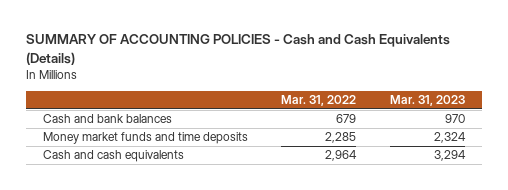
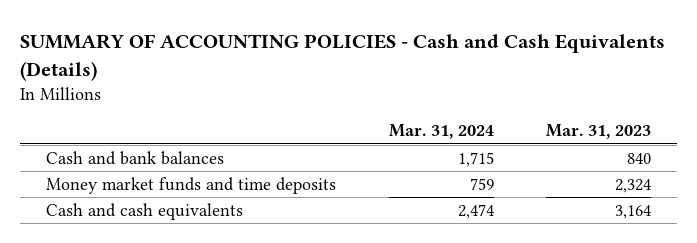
- | Mar. 31, 2022 | Mar. 31, 2023
+ | Mar. 31, 2024 | Mar. 31, 2023
- Cash and bank balances | 679 | 970
+ Cash and bank balances | 1,715 | 840
- Cash and cash equivalents | 2,964 | 3,294
+ Cash and cash equivalents | 2,474 | 3,164

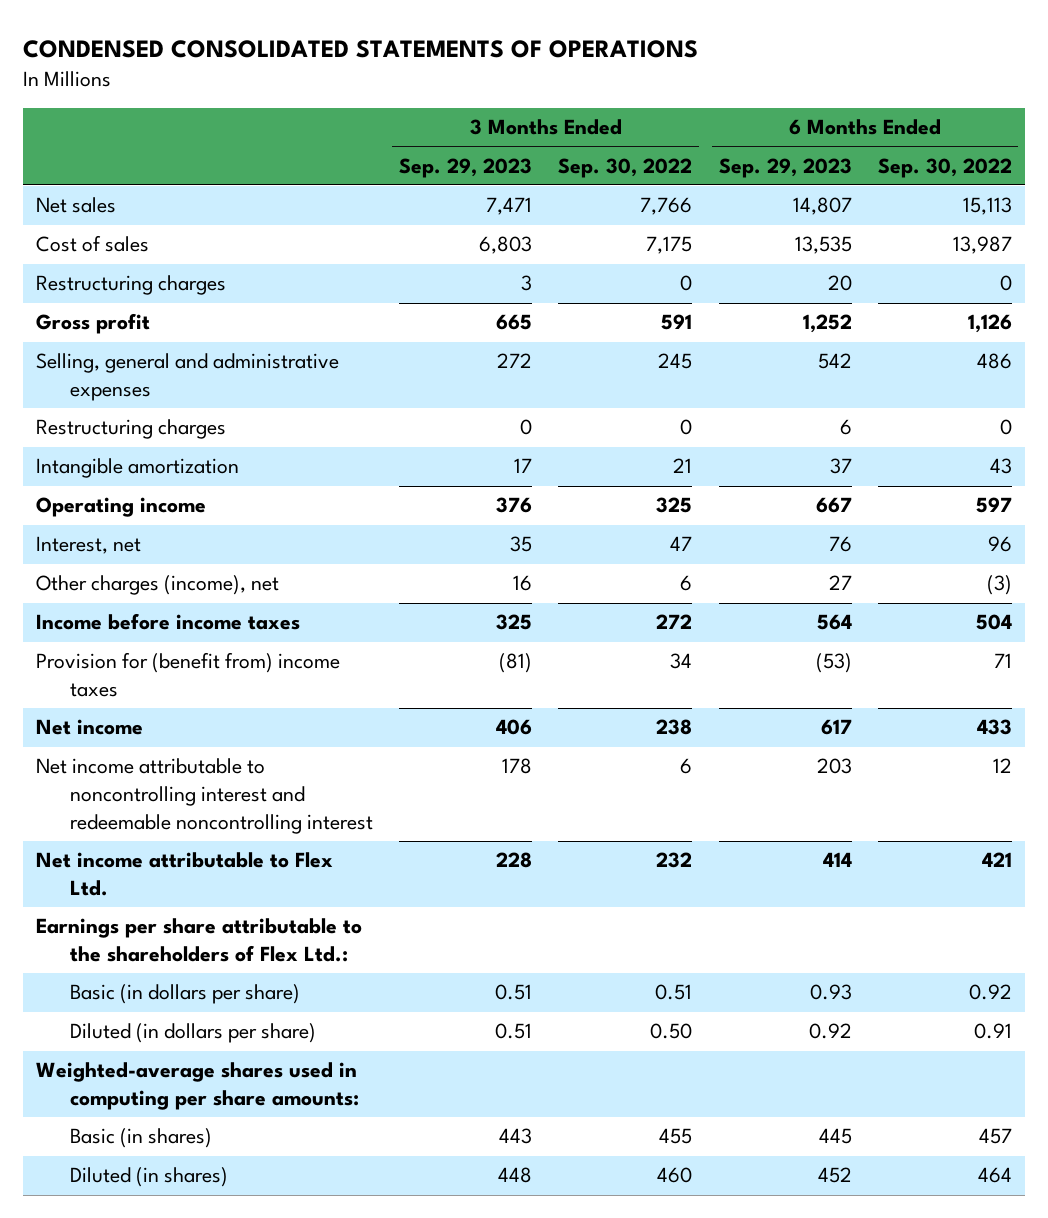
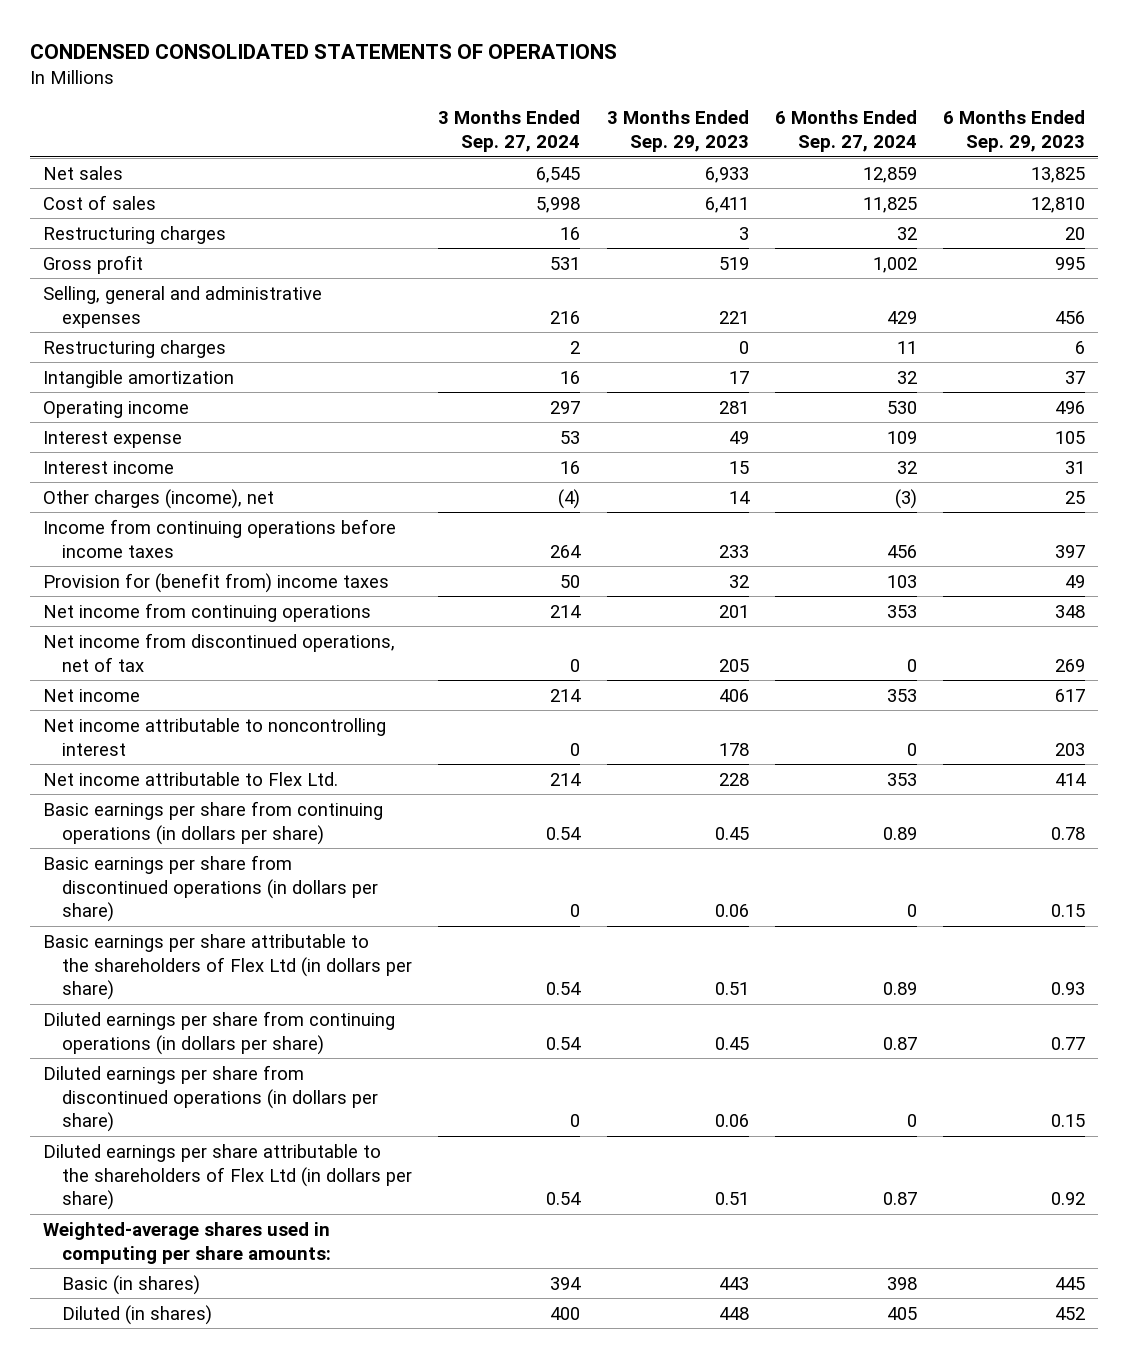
- | 3 Months Ended Sep. 29, 2023 | 3 Months Ended Sep. 30, 2022 | 6 Months Ended Sep. 29, 2023 | 6 Months Ended Sep. 30, 2022
+ | 3 Months Ended Sep. 27, 2024 | 3 Months Ended Sep. 29, 2023 | 6 Months Ended Sep. 27, 2024 | 6 Months Ended Sep. 29, 2023
- Net sales | 7,471 | 7,766 | 14,807 | 15,113
- Cost of sales | 6,803 | 7,175 | 13,535 | 13,987
+ Net sales | 6,545 | 6,933 | 12,859 | 13,825
+ Cost of sales | 5,998 | 6,411 | 11,825 | 12,810
- Gross profit | 665 | 591 | 1,252 | 1,126
- Selling, general and administrative expenses | 272 | 245 | 542 | 486
+ Gross profit | 531 | 519 | 1,002 | 995
+ Selling, general and administrative expenses | 216 | 221 | 429 | 456
- Operating income | 376 | 325 | 667 | 597
- Interest, net | 35 | 47 | 76 | 96
- Other charges (income), net | 16 | 6 | 27 | (3)
- Income before income taxes | 325 | 272 | 564 | 504
- Provision for (benefit from) income taxes | (81) | 34 | (53) | 71
+ Operating income | 297 | 281 | 530 | 496
+ Interest expense | 53 | 49 | 109 | 105
+ Interest income | 16 | 15 | 32 | 31
+ Other charges (income), net | (4) | 14 | (3) | 25
+ Income from continuing operations before income taxes | 264 | 233 | 456 | 397
+ Provision for (benefit from) income taxes | 50 | 32 | 103 | 49
+ Net income from continuing operations | 214 | 201 | 353 | 348
+ Net income from discontinued operations, net of tax | 0 | 205 | 0 | 269
- Net income attributable to noncontrolling interest and redeemable noncontrolling interest | 178 | 6 | 203 | 12
+ Net income attributable to noncontrolling interest | 0 | 178 | 0 | 203
- Earnings per share attributable to the shareholders of Flex Ltd.:
- Basic (in dollars per share) | 0.51 | 0.51 | 0.93 | 0.92
- Diluted (in dollars per share) | 0.51 | 0.50 | 0.92 | 0.91
+ Basic earnings per share from continuing operations (in dollars per share) | 0.54 | 0.45 | 0.89 | 0.78
+ Basic earnings per share from discontinued operations (in dollars per share) | 0 | 0.06 | 0 | 0.15
+ Basic earnings per share attributable to the shareholders of Flex Ltd (in dollars per share) | 0.54 | 0.51 | 0.89 | 0.93
+ Diluted earnings per share from continuing operations (in dollars per share) | 0.54 | 0.45 | 0.87 | 0.77
+ Diluted earnings per share from discontinued operations (in dollars per share) | 0 | 0.06 | 0 | 0.15
+ Diluted earnings per share attributable to the shareholders of Flex Ltd (in dollars per share) | 0.54 | 0.51 | 0.87 | 0.92

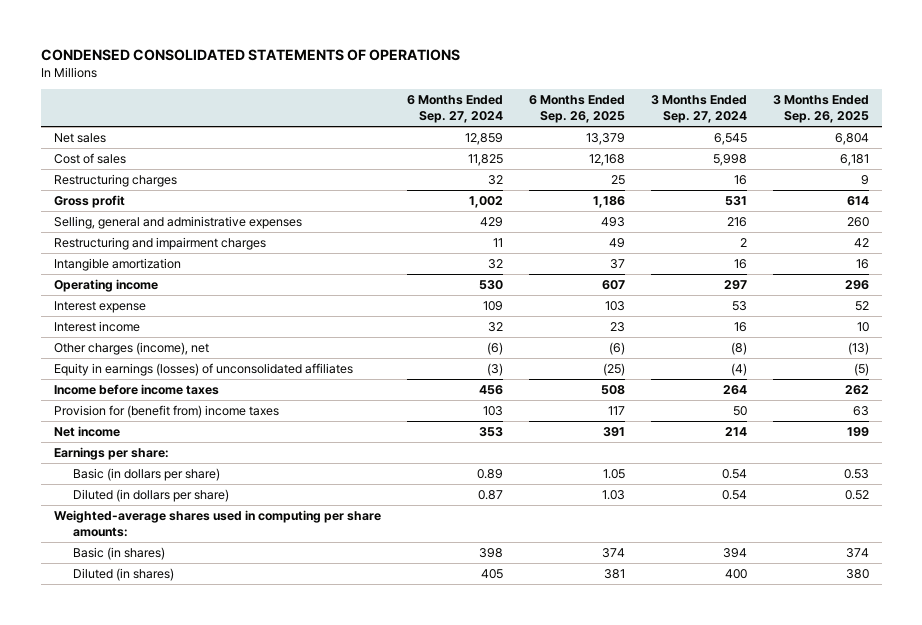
- | 3 Months Ended Sep. 27, 2024 | 3 Months Ended Sep. 29, 2023 | 6 Months Ended Sep. 27, 2024 | 6 Months Ended Sep. 29, 2023
+ | 6 Months Ended Sep. 27, 2024 | 6 Months Ended Sep. 26, 2025 | 3 Months Ended Sep. 27, 2024 | 3 Months Ended Sep. 26, 2025
- Restructuring charges | 2 | 0 | 11 | 6
+ Restructuring and impairment charges | 11 | 49 | 2 | 42
- Other charges (income), net | (4) | 14 | (3) | 25
- Income from continuing operations before income taxes | 264 | 233 | 456 | 397
+ Other charges (income), net | (6) | (6) | (8) | (13)
+ Equity in earnings (losses) of unconsolidated affiliates | (3) | (25) | (4) | (5)
+ Income before income taxes | 456 | 508 | 264 | 262
- Net income from continuing operations | 214 | 201 | 353 | 348
- Net income from discontinued operations, net of tax | 0 | 205 | 0 | 269
- Net income attributable to noncontrolling interest | 0 | 178 | 0 | 203
- Net income attributable to Flex Ltd. | 214 | 228 | 353 | 414
- Basic earnings per share from continuing operations (in dollars per share) | 0.54 | 0.45 | 0.89 | 0.78
- Basic earnings per share from discontinued operations (in dollars per share) | 0 | 0.06 | 0 | 0.15
- Basic earnings per share attributable to the shareholders of Flex Ltd (in dollars per share) | 0.54 | 0.51 | 0.89 | 0.93
- Diluted earnings per share from continuing operations (in dollars per share) | 0.54 | 0.45 | 0.87 | 0.77
- Diluted earnings per share from discontinued operations (in dollars per share) | 0 | 0.06 | 0 | 0.15
- Diluted earnings per share attributable to the shareholders of Flex Ltd (in dollars per share) | 0.54 | 0.51 | 0.87 | 0.92
+ Earnings per share:
+ Basic (in dollars per share) | 0.89 | 1.05 | 0.54 | 0.53
+ Diluted (in dollars per share) | 0.87 | 1.03 | 0.54 | 0.52

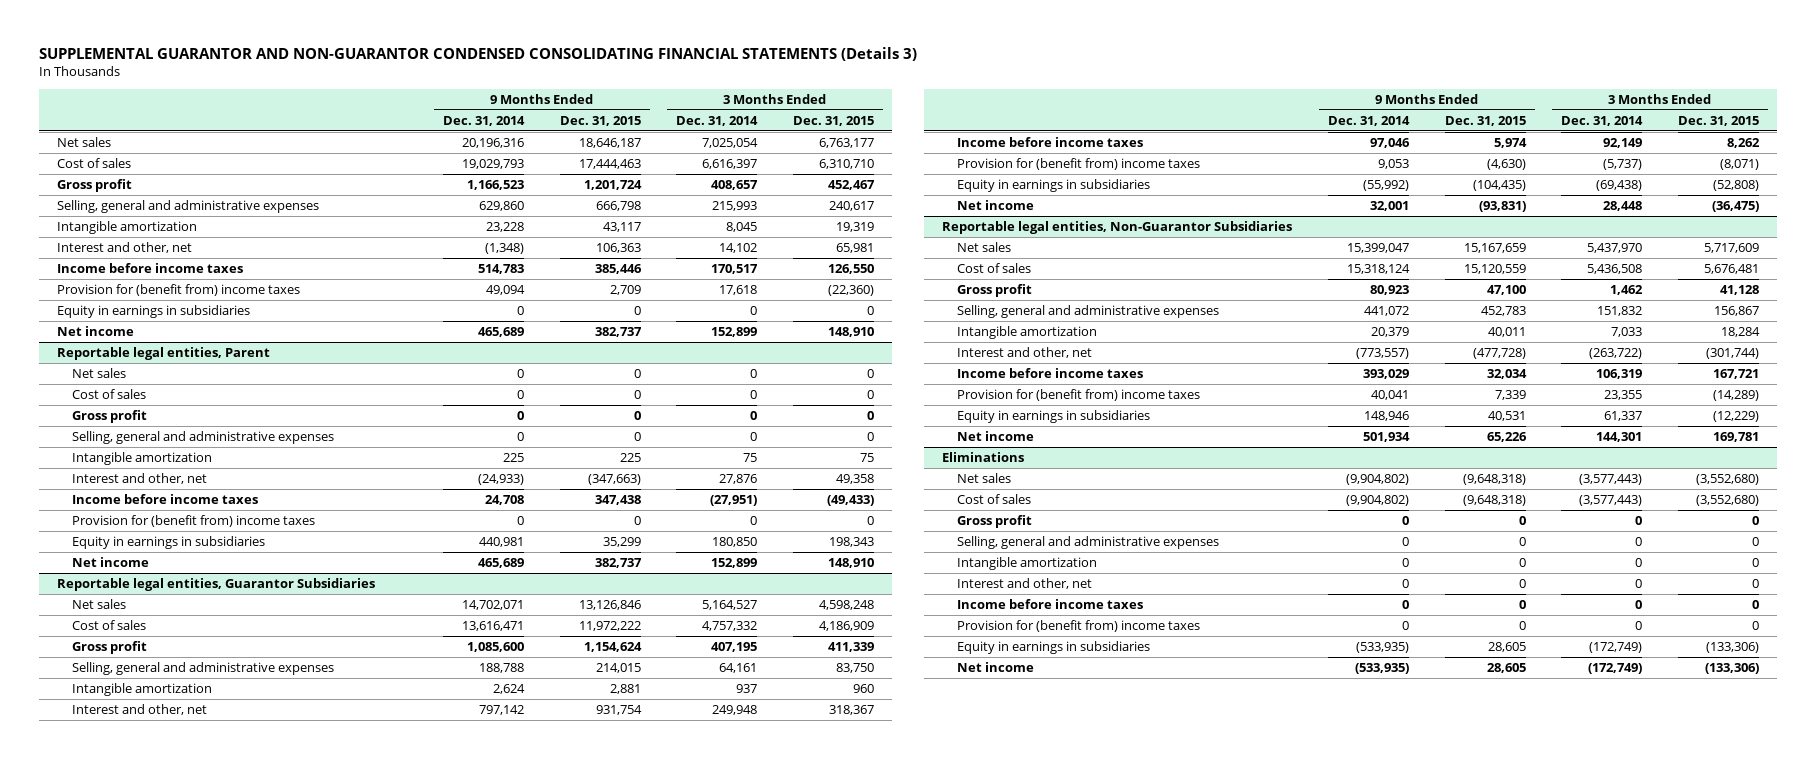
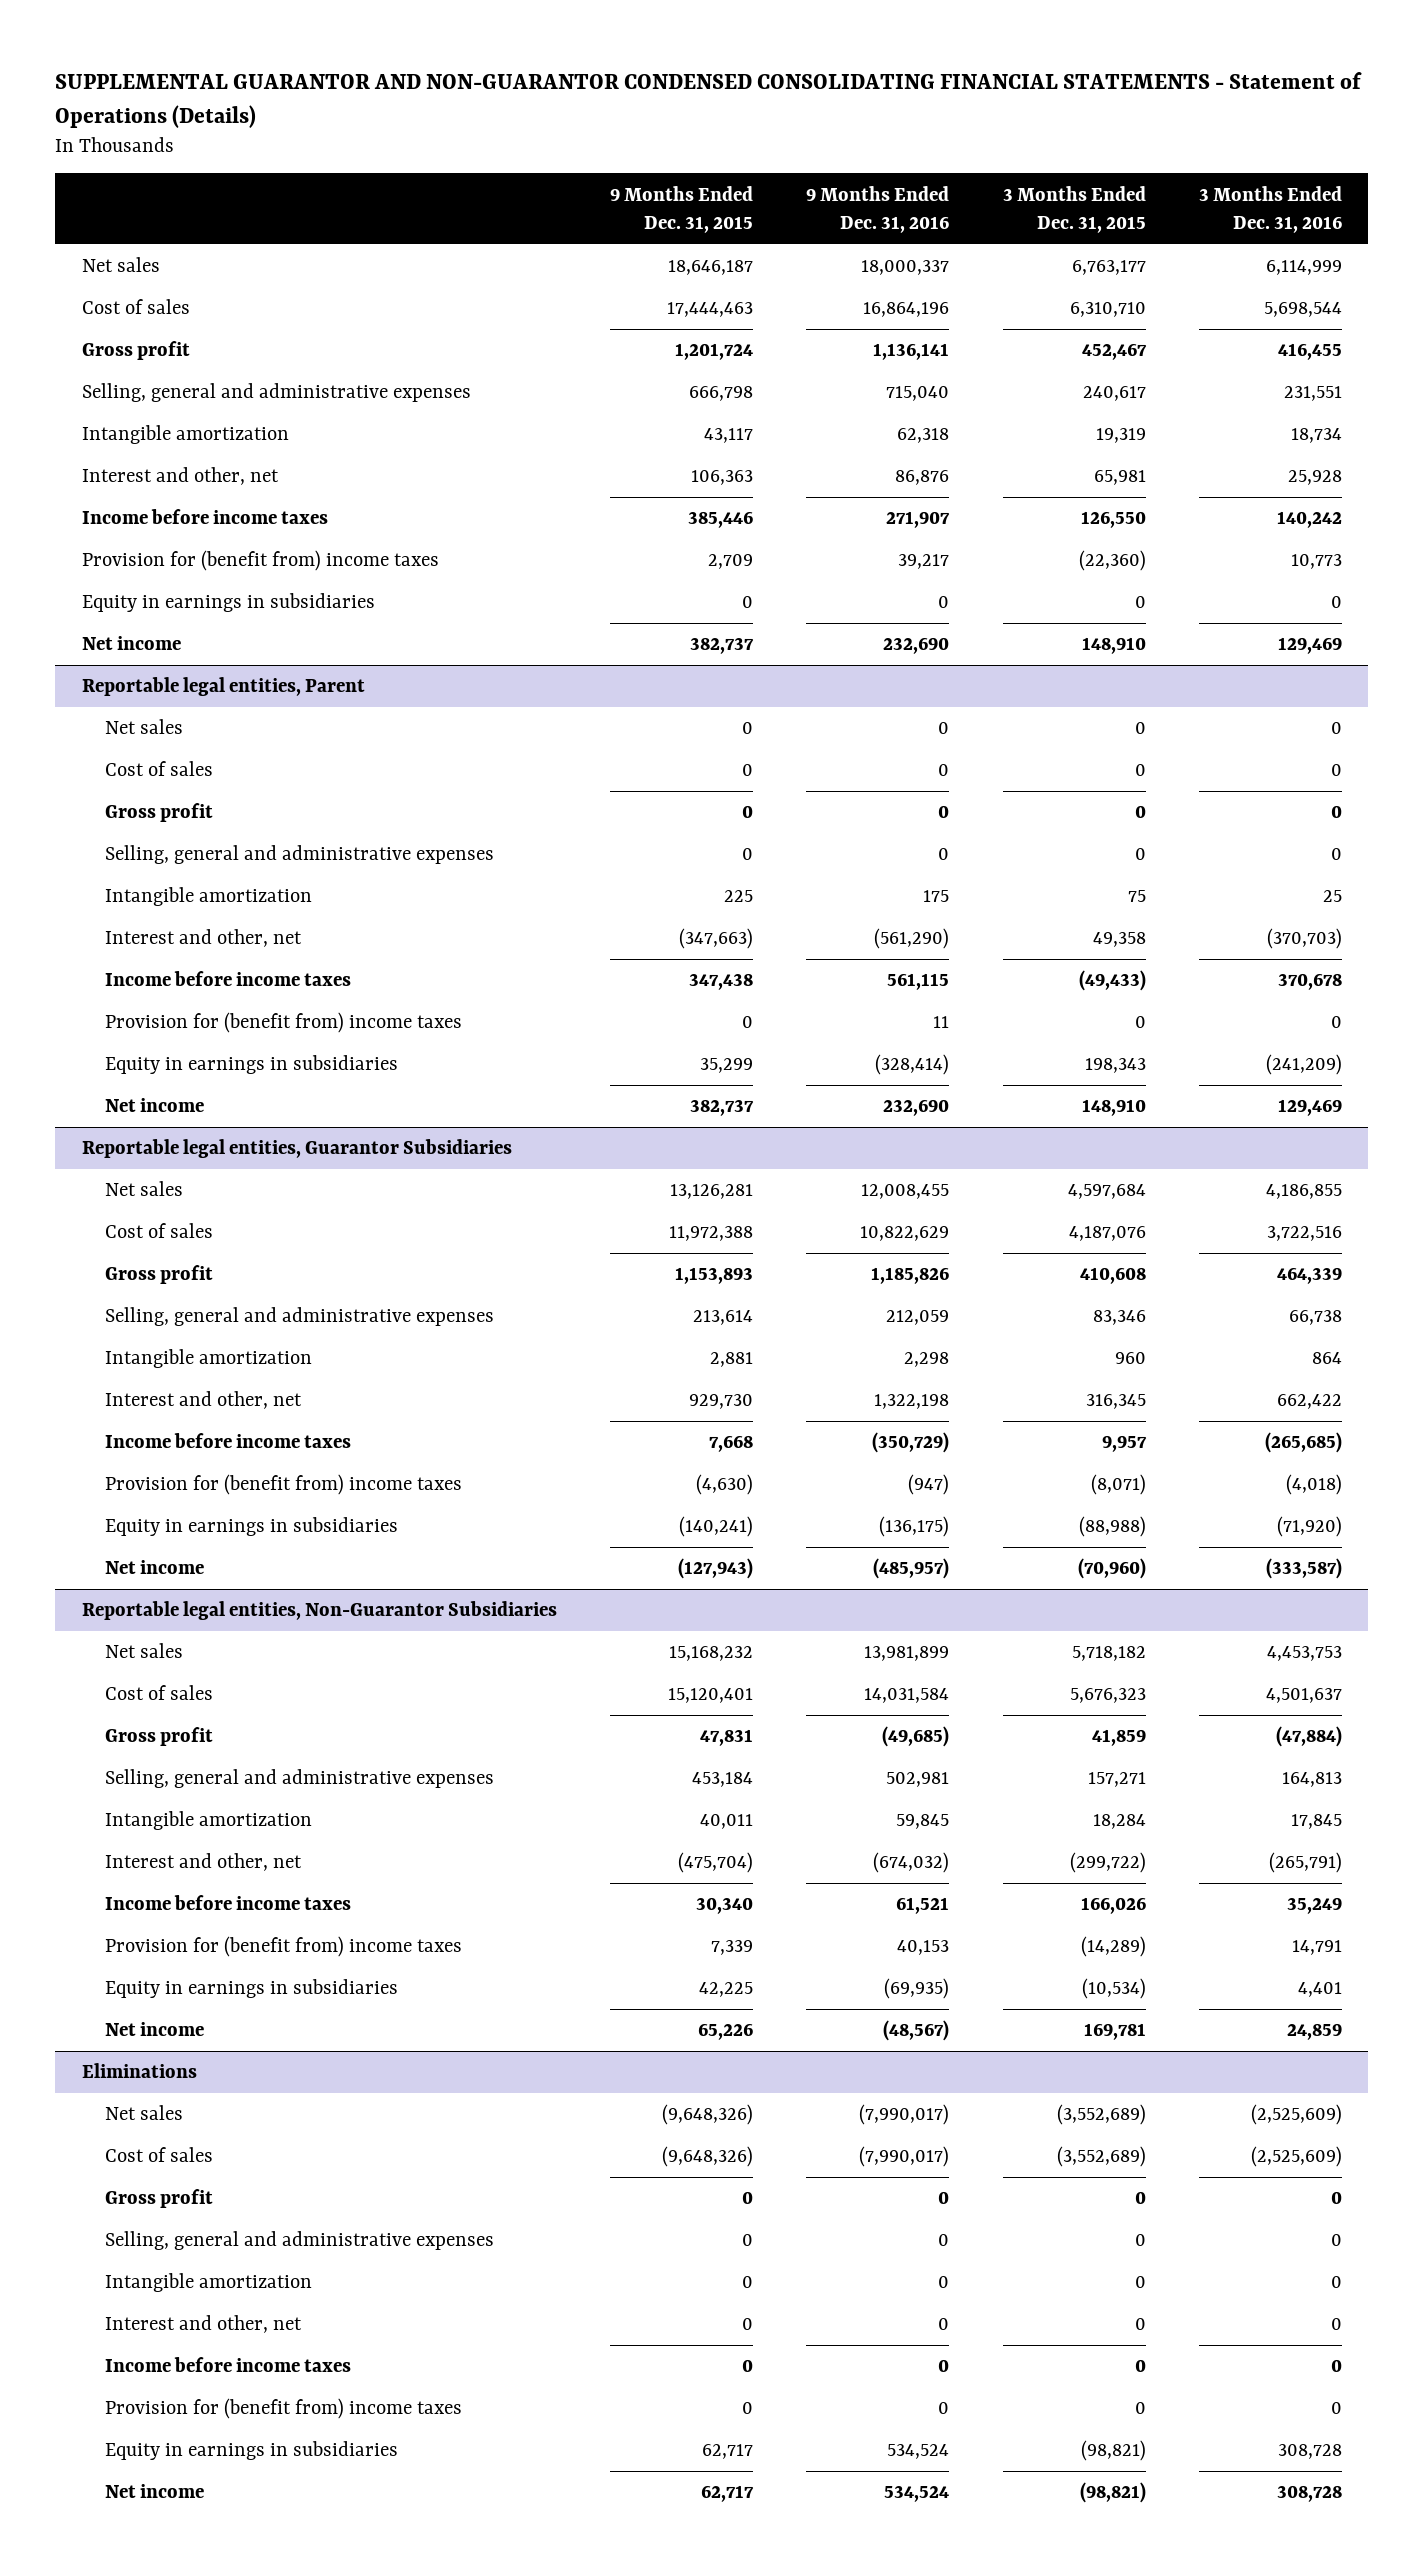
- SUPPLEMENTAL GUARANTOR AND NON-GUARANTOR CONDENSED CONSOLIDATING FINANCIAL STATEMENTS (Details 3)
+ SUPPLEMENTAL GUARANTOR AND NON-GUARANTOR CONDENSED CONSOLIDATING FINANCIAL STATEMENTS - Statement of Operations (Details)
- | 9 Months Ended Dec. 31, 2014 | 9 Months Ended Dec. 31, 2015 | 3 Months Ended Dec. 31, 2014 | 3 Months Ended Dec. 31, 2015
+ | 9 Months Ended Dec. 31, 2015 | 9 Months Ended Dec. 31, 2016 | 3 Months Ended Dec. 31, 2015 | 3 Months Ended Dec. 31, 2016
@ Reportable legal entities, Guarantor Subsidiaries
- Net sales | 14,702,071 | 13,126,846 | 5,164,527 | 4,598,248
- Cost of sales | 13,616,471 | 11,972,222 | 4,757,332 | 4,186,909
- Gross profit | 1,085,600 | 1,154,624 | 407,195 | 411,339
- Selling, general and administrative expenses | 188,788 | 214,015 | 64,161 | 83,750
+ Net sales | 13,126,281 | 12,008,455 | 4,597,684 | 4,186,855
+ Cost of sales | 11,972,388 | 10,822,629 | 4,187,076 | 3,722,516
+ Gross profit | 1,153,893 | 1,185,826 | 410,608 | 464,339
+ Selling, general and administrative expenses | 213,614 | 212,059 | 83,346 | 66,738
- Interest and other, net | 797,142 | 931,754 | 249,948 | 318,367
- Income before income taxes | 97,046 | 5,974 | 92,149 | 8,262
+ Interest and other, net | 929,730 | 1,322,198 | 316,345 | 662,422
+ Income before income taxes | 7,668 | (350,729) | 9,957 | (265,685)
- Equity in earnings in subsidiaries | (55,992) | (104,435) | (69,438) | (52,808)
- Net income | 32,001 | (93,831) | 28,448 | (36,475)
+ Equity in earnings in subsidiaries | (140,241) | (136,175) | (88,988) | (71,920)
+ Net income | (127,943) | (485,957) | (70,960) | (333,587)
@ Reportable legal entities, Non-Guarantor Subsidiaries
- Net sales | 15,399,047 | 15,167,659 | 5,437,970 | 5,717,609
- Cost of sales | 15,318,124 | 15,120,559 | 5,436,508 | 5,676,481
- Gross profit | 80,923 | 47,100 | 1,462 | 41,128
- Selling, general and administrative expenses | 441,072 | 452,783 | 151,832 | 156,867
+ Net sales | 15,168,232 | 13,981,899 | 5,718,182 | 4,453,753
+ Cost of sales | 15,120,401 | 14,031,584 | 5,676,323 | 4,501,637
+ Gross profit | 47,831 | (49,685) | 41,859 | (47,884)
+ Selling, general and administrative expenses | 453,184 | 502,981 | 157,271 | 164,813
- Interest and other, net | (773,557) | (477,728) | (263,722) | (301,744)
- Income before income taxes | 393,029 | 32,034 | 106,319 | 167,721
+ Interest and other, net | (475,704) | (674,032) | (299,722) | (265,791)
+ Income before income taxes | 30,340 | 61,521 | 166,026 | 35,249
- Equity in earnings in subsidiaries | 148,946 | 40,531 | 61,337 | (12,229)
+ Equity in earnings in subsidiaries | 42,225 | (69,935) | (10,534) | 4,401
@ Eliminations
- Net sales | (9,904,802) | (9,648,318) | (3,577,443) | (3,552,680)
- Cost of sales | (9,904,802) | (9,648,318) | (3,577,443) | (3,552,680)
+ Net sales | (9,648,326) | (7,990,017) | (3,552,689) | (2,525,609)
+ Cost of sales | (9,648,326) | (7,990,017) | (3,552,689) | (2,525,609)
- Equity in earnings in subsidiaries | (533,935) | 28,605 | (172,749) | (133,306)
- Net income | (533,935) | 28,605 | (172,749) | (133,306)
+ Equity in earnings in subsidiaries | 62,717 | 534,524 | (98,821) | 308,728
+ Net income | 62,717 | 534,524 | (98,821) | 308,728

